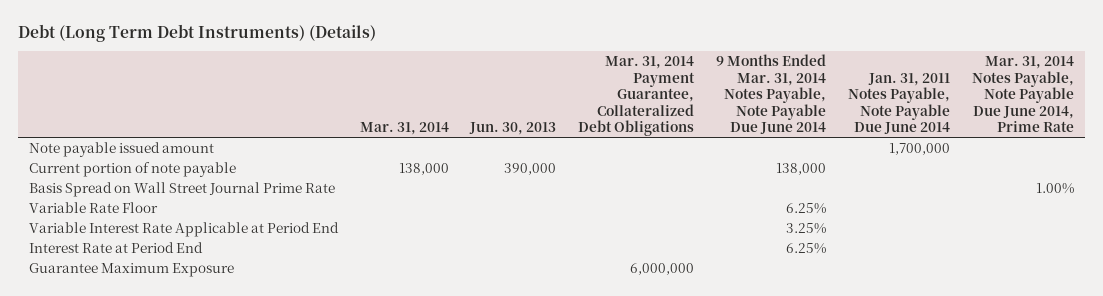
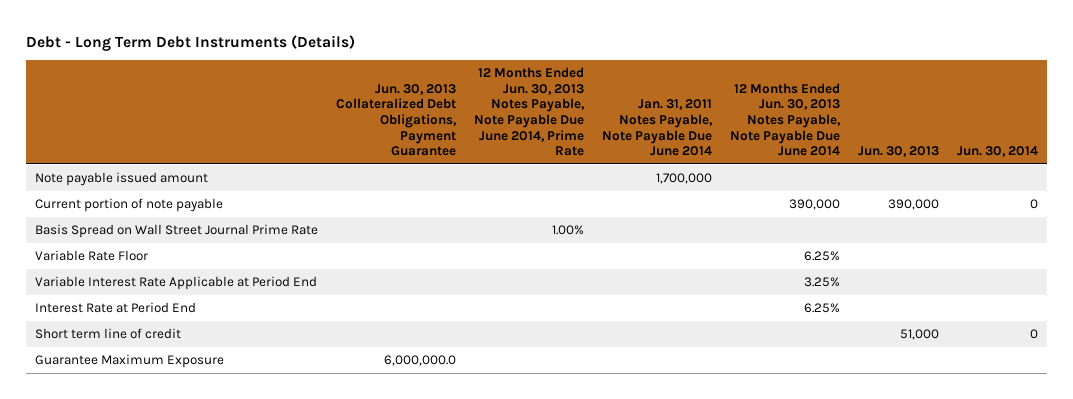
- Debt (Long Term Debt Instruments) (Details)
+ Debt - Long Term Debt Instruments (Details)
- | Mar. 31, 2014 | Jun. 30, 2013 | Mar. 31, 2014 Payment Guarantee, Collateralized Debt Obligations | 9 Months Ended Mar. 31, 2014 Notes Payable, Note Payable Due June 2014 | Jan. 31, 2011 Notes Payable, Note Payable Due June 2014 | Mar. 31, 2014 Notes Payable, Note Payable Due June 2014, Prime Rate
+ | Jun. 30, 2013 Collateralized Debt Obligations, Payment Guarantee | 12 Months Ended Jun. 30, 2013 Notes Payable, Note Payable Due June 2014, Prime Rate | Jan. 31, 2011 Notes Payable, Note Payable Due June 2014 | 12 Months Ended Jun. 30, 2013 Notes Payable, Note Payable Due June 2014 | Jun. 30, 2013 | Jun. 30, 2014
+ Short term line of credit | | | | | 51,000 | 0

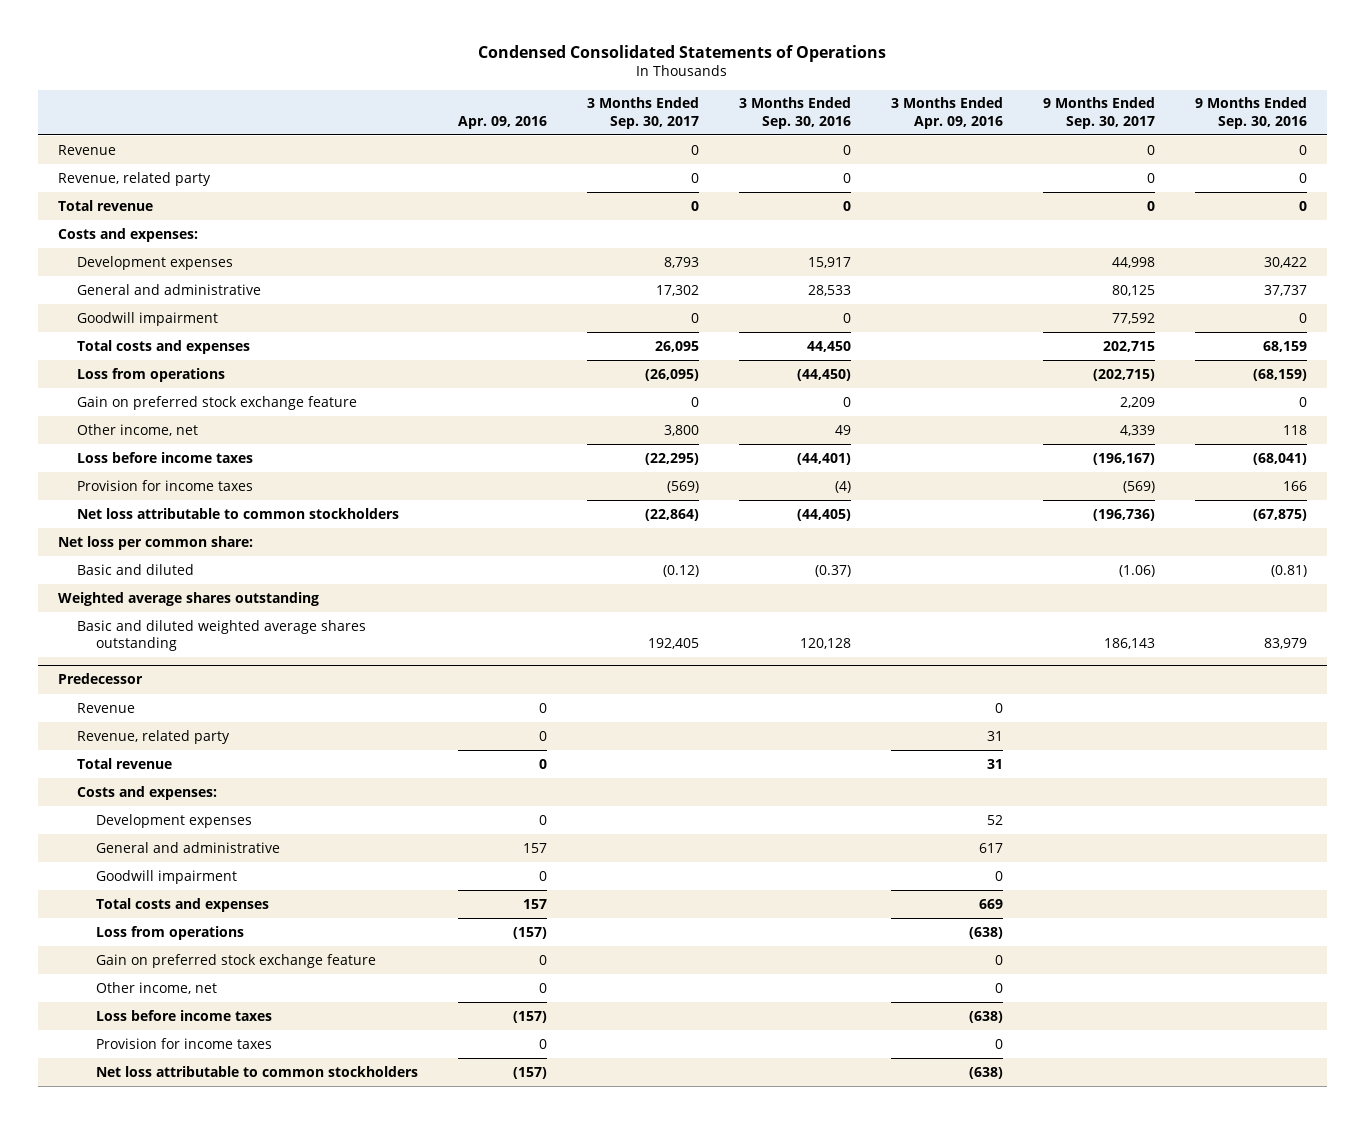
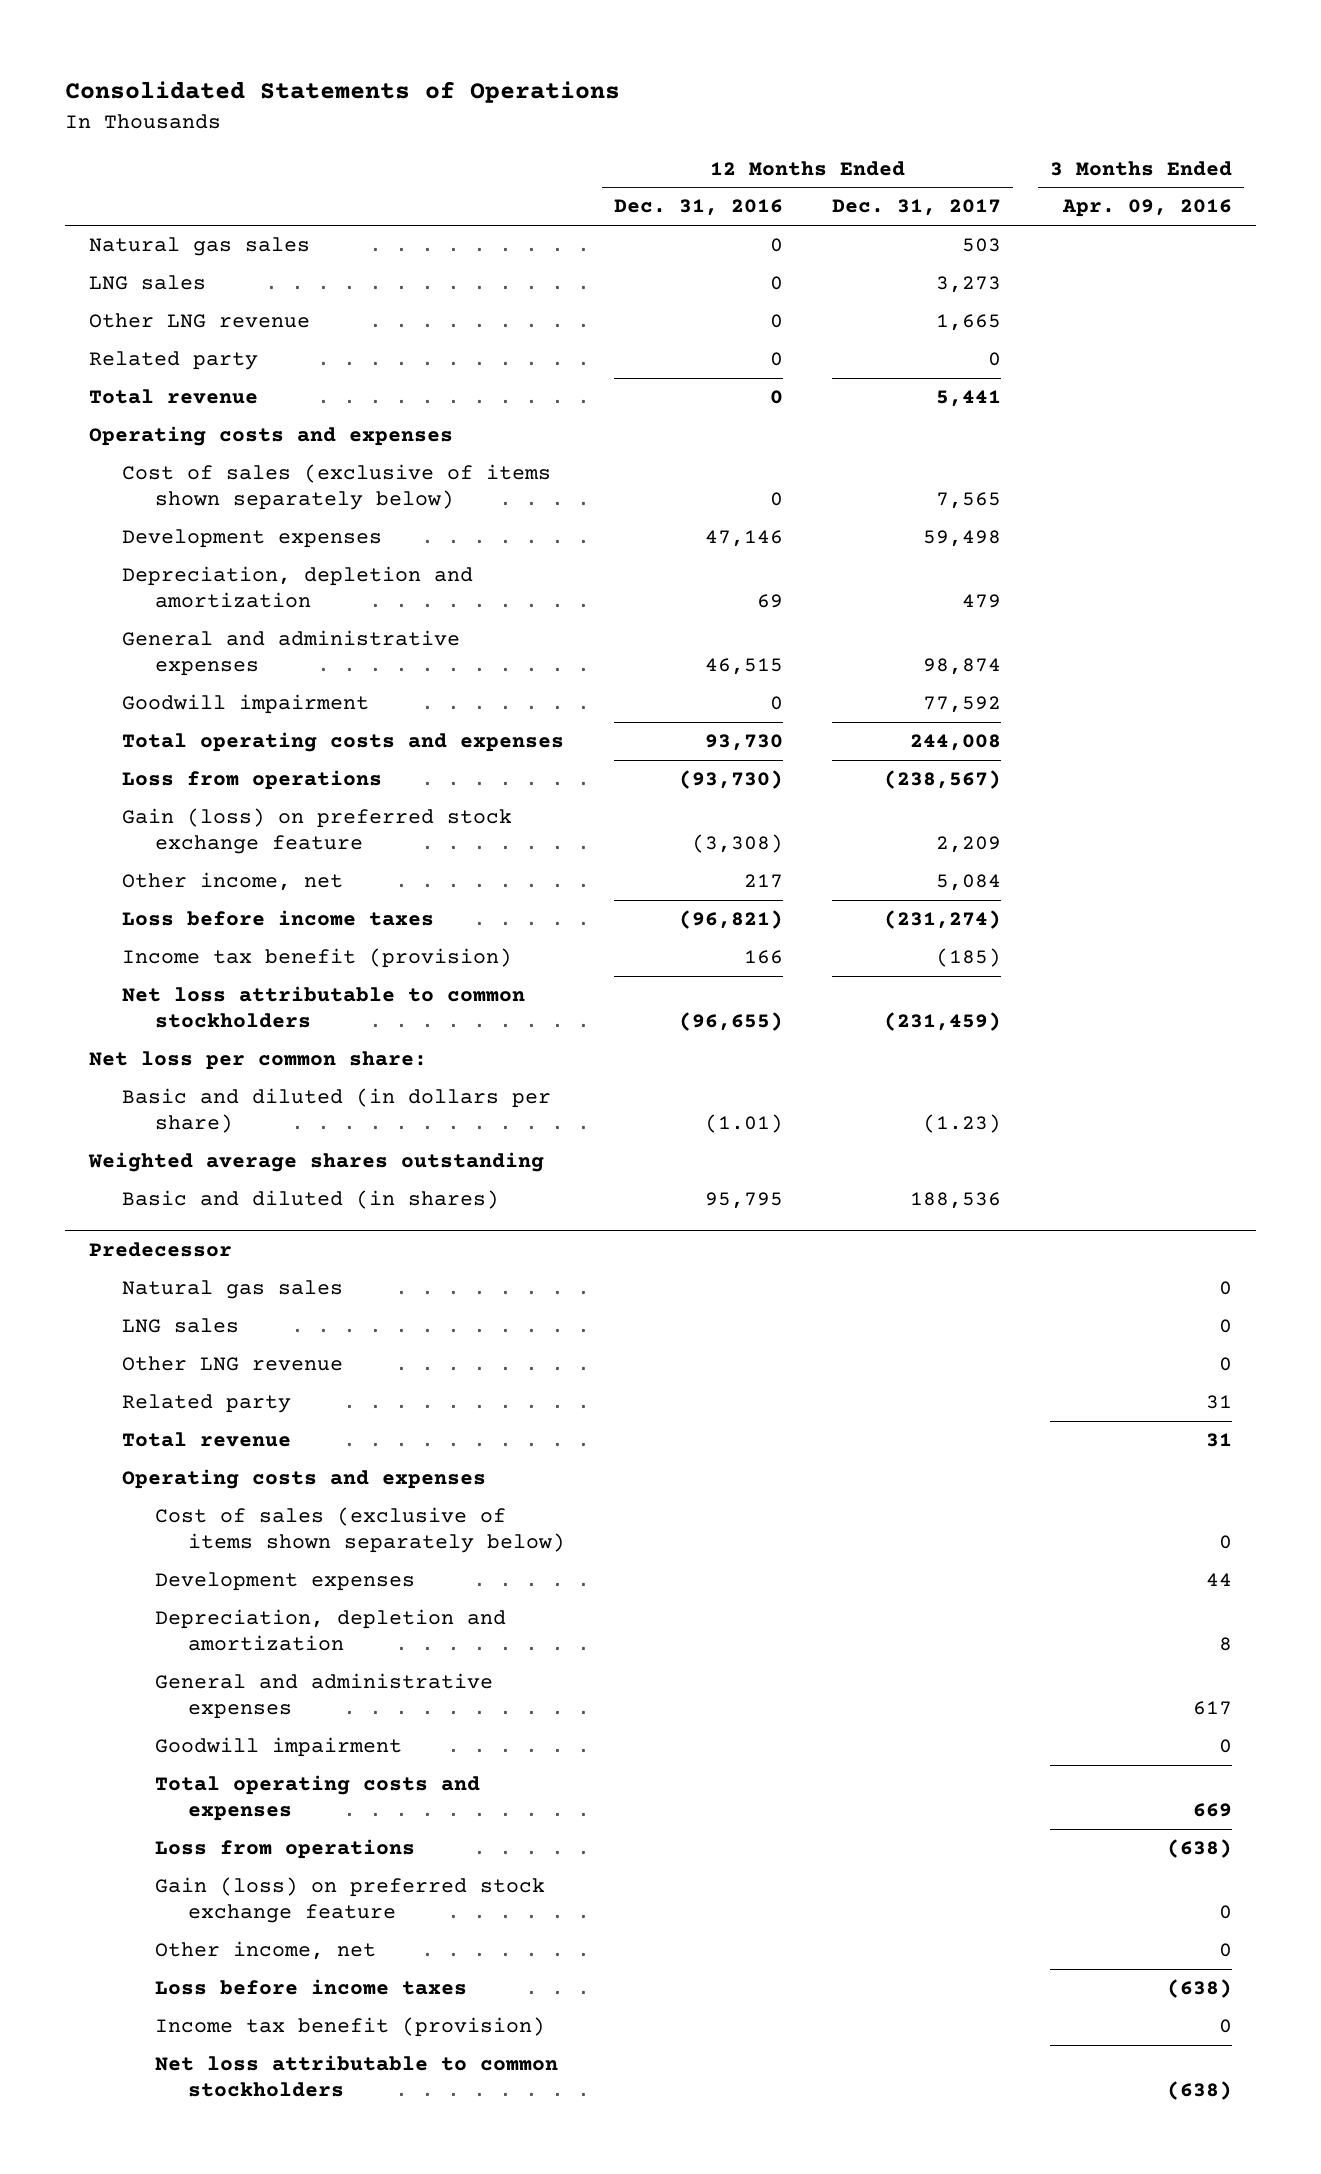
- Condensed Consolidated Statements of Operations
+ Consolidated Statements of Operations
- | Apr. 09, 2016 | 3 Months Ended Sep. 30, 2017 | 3 Months Ended Sep. 30, 2016 | 3 Months Ended Apr. 09, 2016 | 9 Months Ended Sep. 30, 2017 | 9 Months Ended Sep. 30, 2016
+ | 12 Months Ended Dec. 31, 2016 | 12 Months Ended Dec. 31, 2017 | 3 Months Ended Apr. 09, 2016
- Revenue | | 0 | 0 | | 0 | 0
- Revenue, related party | | 0 | 0 | | 0 | 0
+ Natural gas sales | 0 | 503 |
+ LNG sales | 0 | 3,273 |
+ Other LNG revenue | 0 | 1,665 |
+ Related party | 0 | 0 |
- Costs and expenses:
+ Operating costs and expenses
+ Cost of sales (exclusive of items shown separately below) | 0 | 7,565 |
- General and administrative | | 17,302 | 28,533 | | 80,125 | 37,737
+ Depreciation, depletion and amortization | 69 | 479 |
+ General and administrative expenses | 46,515 | 98,874 |
- Total costs and expenses | | 26,095 | 44,450 | | 202,715 | 68,159
+ Total operating costs and expenses | 93,730 | 244,008 |
- Gain on preferred stock exchange feature | | 0 | 0 | | 2,209 | 0
+ Gain (loss) on preferred stock exchange feature | (3,308) | 2,209 |
- Provision for income taxes | | (569) | (4) | | (569) | 166
+ Income tax benefit (provision) | 166 | (185) |
- Basic and diluted | | (0.12) | (0.37) | | (1.06) | (0.81)
+ Basic and diluted (in dollars per share) | (1.01) | (1.23) |
- Basic and diluted weighted average shares outstanding | | 192,405 | 120,128 | | 186,143 | 83,979
+ Basic and diluted (in shares) | 95,795 | 188,536 |
@ Predecessor
- Revenue | 0 | | | 0 | |
- Revenue, related party | 0 | | | 31 | |
+ Natural gas sales | | | 0
+ LNG sales | | | 0
+ Other LNG revenue | | | 0
+ Related party | | | 31
- Costs and expenses:
- Development expenses | 0 | | | 52 | |
- General and administrative | 157 | | | 617 | |
+ Operating costs and expenses
+ Cost of sales (exclusive of items shown separately below) | | | 0
+ Development expenses | | | 44
+ Depreciation, depletion and amortization | | | 8
+ General and administrative expenses | | | 617
- Total costs and expenses | 157 | | | 669 | |
+ Total operating costs and expenses | | | 669
- Gain on preferred stock exchange feature | 0 | | | 0 | |
+ Gain (loss) on preferred stock exchange feature | | | 0
- Provision for income taxes | 0 | | | 0 | |
+ Income tax benefit (provision) | | | 0

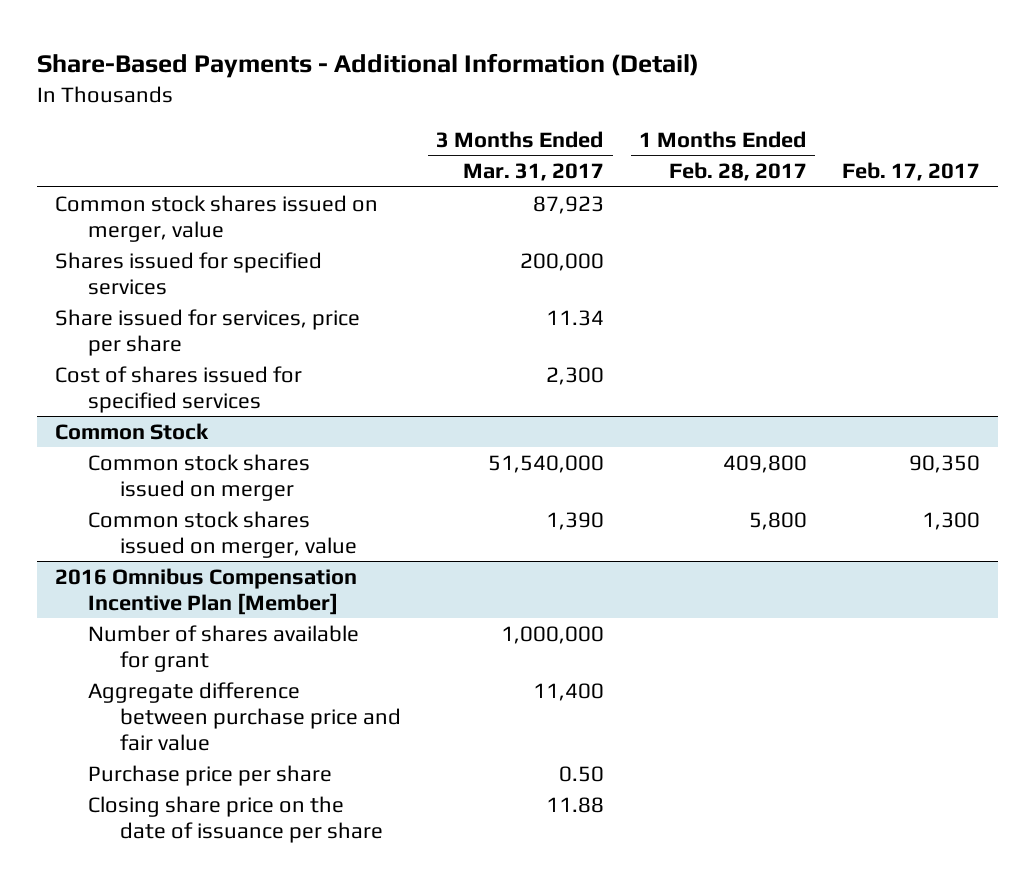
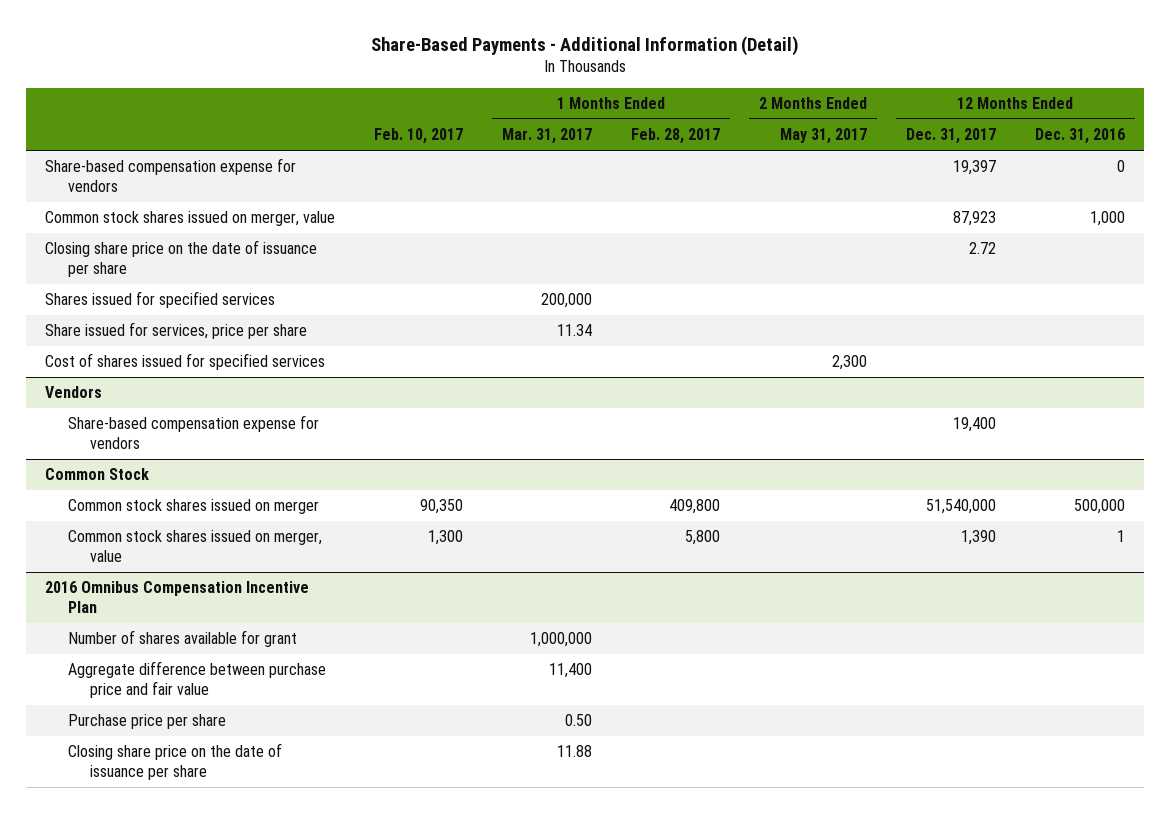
- | 3 Months Ended Mar. 31, 2017 | 1 Months Ended Feb. 28, 2017 | Feb. 17, 2017
+ | Feb. 10, 2017 | 1 Months Ended Mar. 31, 2017 | 1 Months Ended Feb. 28, 2017 | 2 Months Ended May 31, 2017 | 12 Months Ended Dec. 31, 2017 | 12 Months Ended Dec. 31, 2016
+ Share-based compensation expense for vendors | | | | | 19,397 | 0
+ Closing share price on the date of issuance per share | | | | | 2.72 |
+ Vendors
+ Share-based compensation expense for vendors | | | | | 19,400 |
- 2016 Omnibus Compensation Incentive Plan [Member]
+ 2016 Omnibus Compensation Incentive Plan

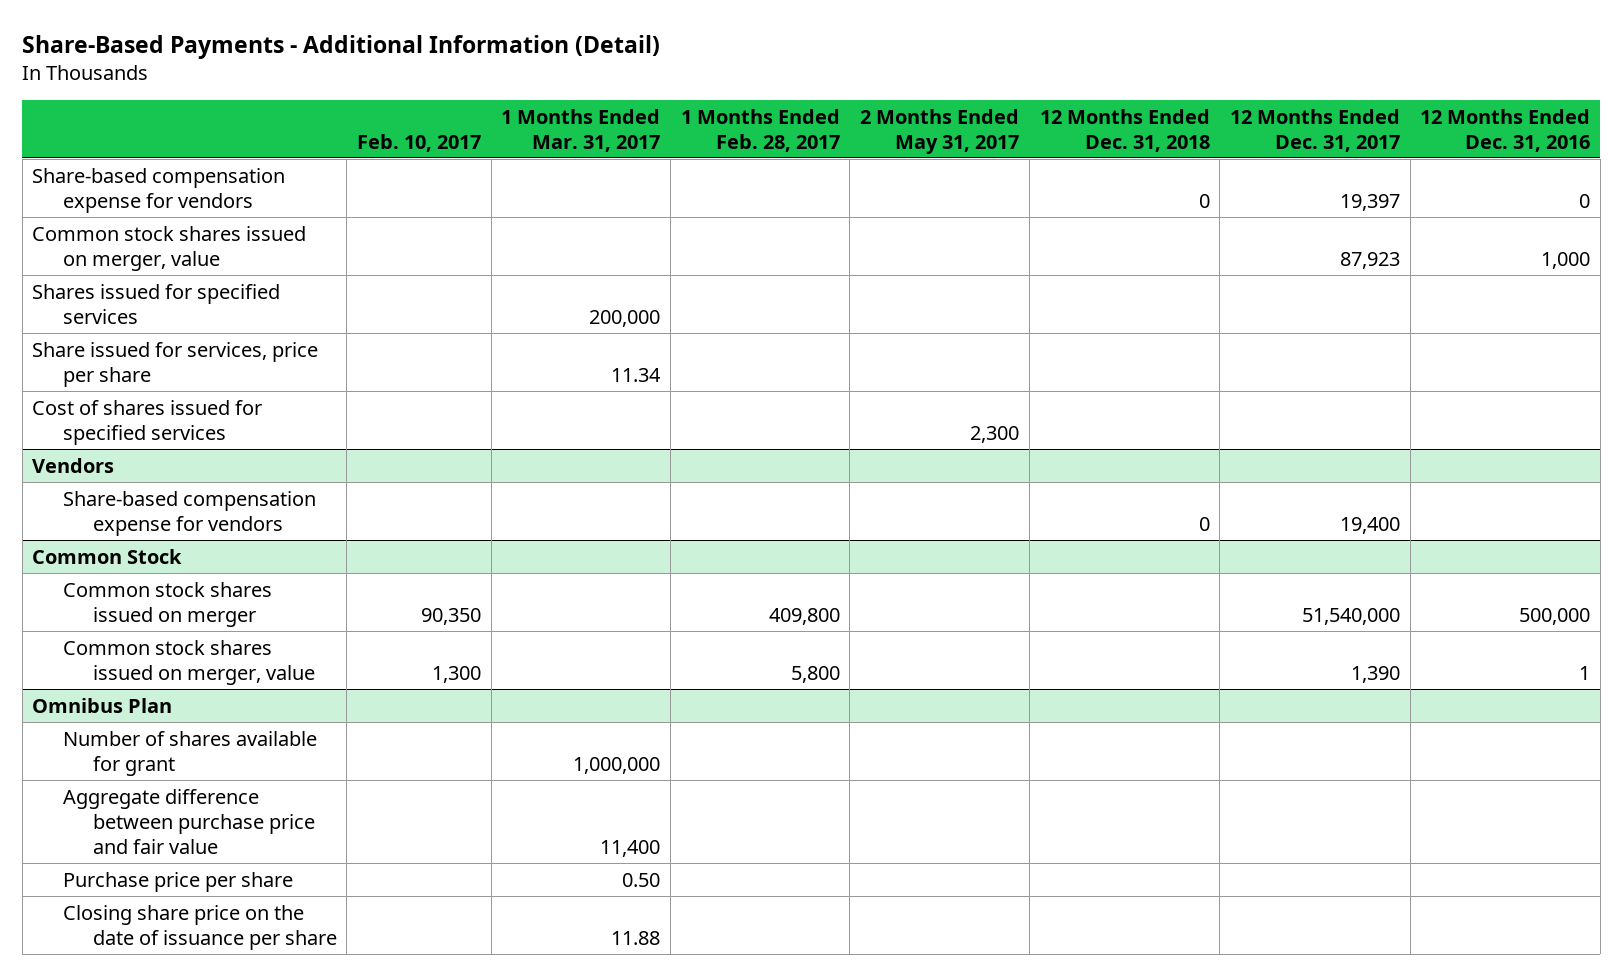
- | Feb. 10, 2017 | 1 Months Ended Mar. 31, 2017 | 1 Months Ended Feb. 28, 2017 | 2 Months Ended May 31, 2017 | 12 Months Ended Dec. 31, 2017 | 12 Months Ended Dec. 31, 2016
+ | Feb. 10, 2017 | 1 Months Ended Mar. 31, 2017 | 1 Months Ended Feb. 28, 2017 | 2 Months Ended May 31, 2017 | 12 Months Ended Dec. 31, 2018 | 12 Months Ended Dec. 31, 2017 | 12 Months Ended Dec. 31, 2016
- Closing share price on the date of issuance per share | | | | | 2.72 |
- 2016 Omnibus Compensation Incentive Plan
+ Omnibus Plan

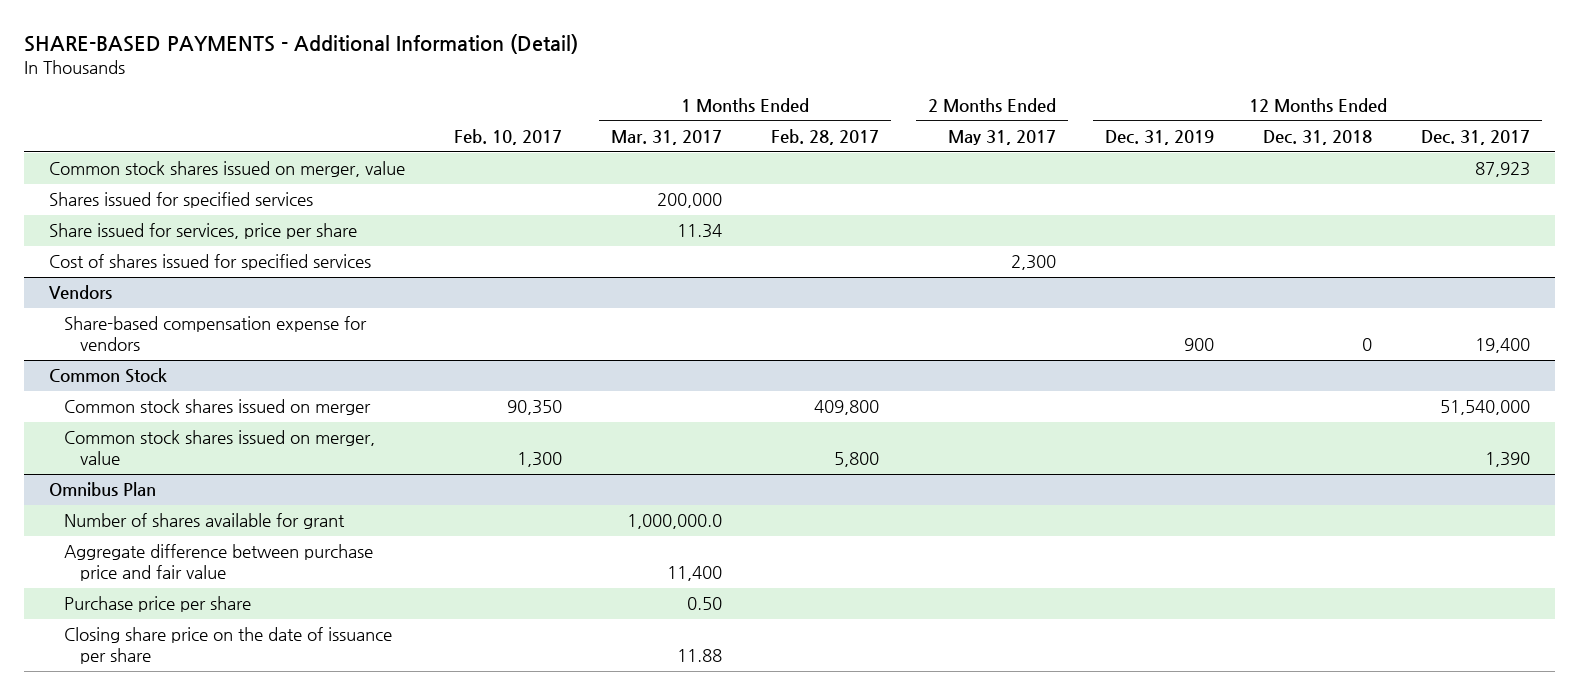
- Share-Based Payments - Additional Information (Detail)
+ SHARE-BASED PAYMENTS - Additional Information (Detail)
- | Feb. 10, 2017 | 1 Months Ended Mar. 31, 2017 | 1 Months Ended Feb. 28, 2017 | 2 Months Ended May 31, 2017 | 12 Months Ended Dec. 31, 2018 | 12 Months Ended Dec. 31, 2017 | 12 Months Ended Dec. 31, 2016
+ | Feb. 10, 2017 | 1 Months Ended Mar. 31, 2017 | 1 Months Ended Feb. 28, 2017 | 2 Months Ended May 31, 2017 | 12 Months Ended Dec. 31, 2019 | 12 Months Ended Dec. 31, 2018 | 12 Months Ended Dec. 31, 2017
- Share-based compensation expense for vendors | | | | | 0 | 19,397 | 0
@ Omnibus Plan
- Number of shares available for grant | | 1,000,000 | | | | |
+ Number of shares available for grant | | 1,000,000.0 | | | | |

